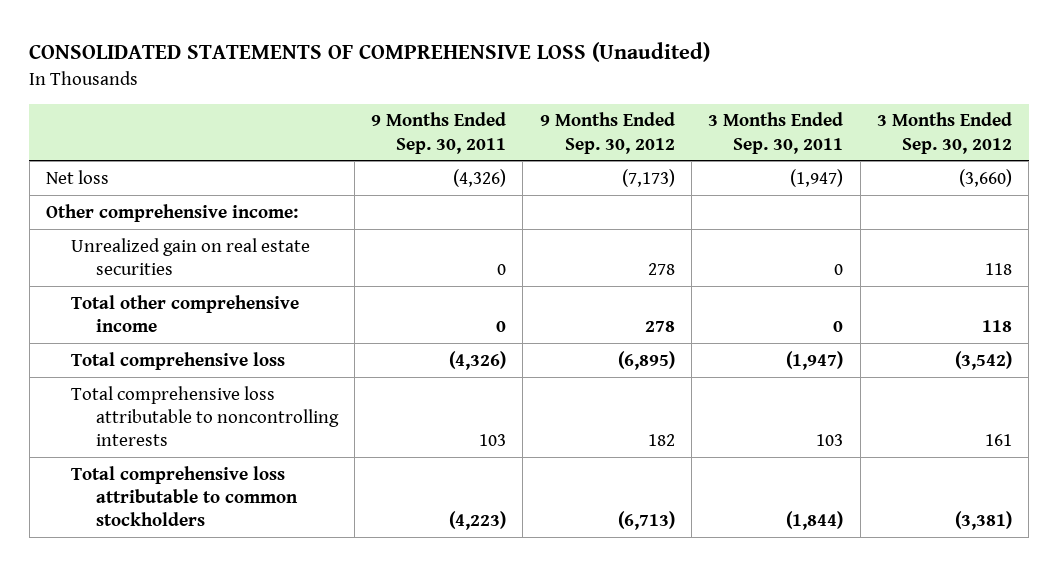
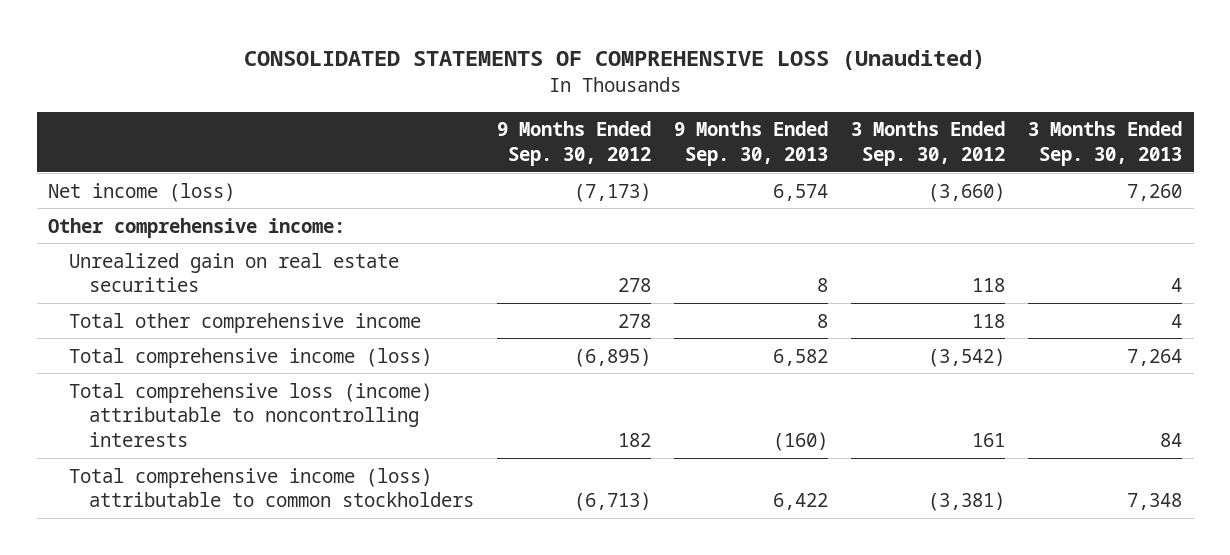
- | 9 Months Ended Sep. 30, 2011 | 9 Months Ended Sep. 30, 2012 | 3 Months Ended Sep. 30, 2011 | 3 Months Ended Sep. 30, 2012
+ | 9 Months Ended Sep. 30, 2012 | 9 Months Ended Sep. 30, 2013 | 3 Months Ended Sep. 30, 2012 | 3 Months Ended Sep. 30, 2013
- Net loss | (4,326) | (7,173) | (1,947) | (3,660)
+ Net income (loss) | (7,173) | 6,574 | (3,660) | 7,260
- Total comprehensive loss | (4,326) | (6,895) | (1,947) | (3,542)
- Total comprehensive loss attributable to noncontrolling interests | 103 | 182 | 103 | 161
- Total comprehensive loss attributable to common stockholders | (4,223) | (6,713) | (1,844) | (3,381)
+ Total comprehensive income (loss) | (6,895) | 6,582 | (3,542) | 7,264
+ Total comprehensive loss (income) attributable to noncontrolling interests | 182 | (160) | 161 | 84
+ Total comprehensive income (loss) attributable to common stockholders | (6,713) | 6,422 | (3,381) | 7,348

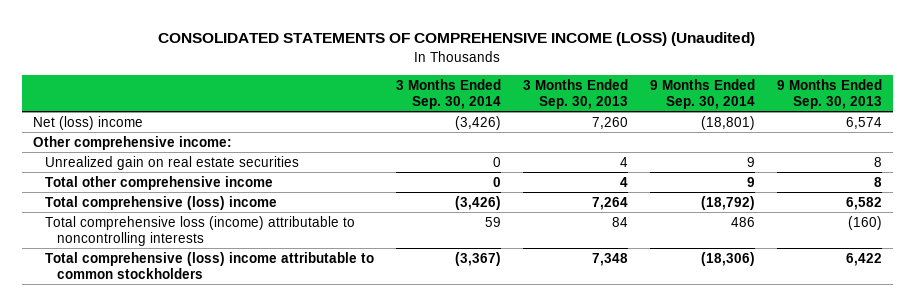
- CONSOLIDATED STATEMENTS OF COMPREHENSIVE LOSS (Unaudited)
+ CONSOLIDATED STATEMENTS OF COMPREHENSIVE INCOME (LOSS) (Unaudited)
- | 9 Months Ended Sep. 30, 2012 | 9 Months Ended Sep. 30, 2013 | 3 Months Ended Sep. 30, 2012 | 3 Months Ended Sep. 30, 2013
+ | 3 Months Ended Sep. 30, 2014 | 3 Months Ended Sep. 30, 2013 | 9 Months Ended Sep. 30, 2014 | 9 Months Ended Sep. 30, 2013
- Net income (loss) | (7,173) | 6,574 | (3,660) | 7,260
+ Net (loss) income | (3,426) | 7,260 | (18,801) | 6,574
- Total comprehensive income (loss) | (6,895) | 6,582 | (3,542) | 7,264
+ Total comprehensive (loss) income | (3,426) | 7,264 | (18,792) | 6,582
- Total comprehensive income (loss) attributable to common stockholders | (6,713) | 6,422 | (3,381) | 7,348
+ Total comprehensive (loss) income attributable to common stockholders | (3,367) | 7,348 | (18,306) | 6,422

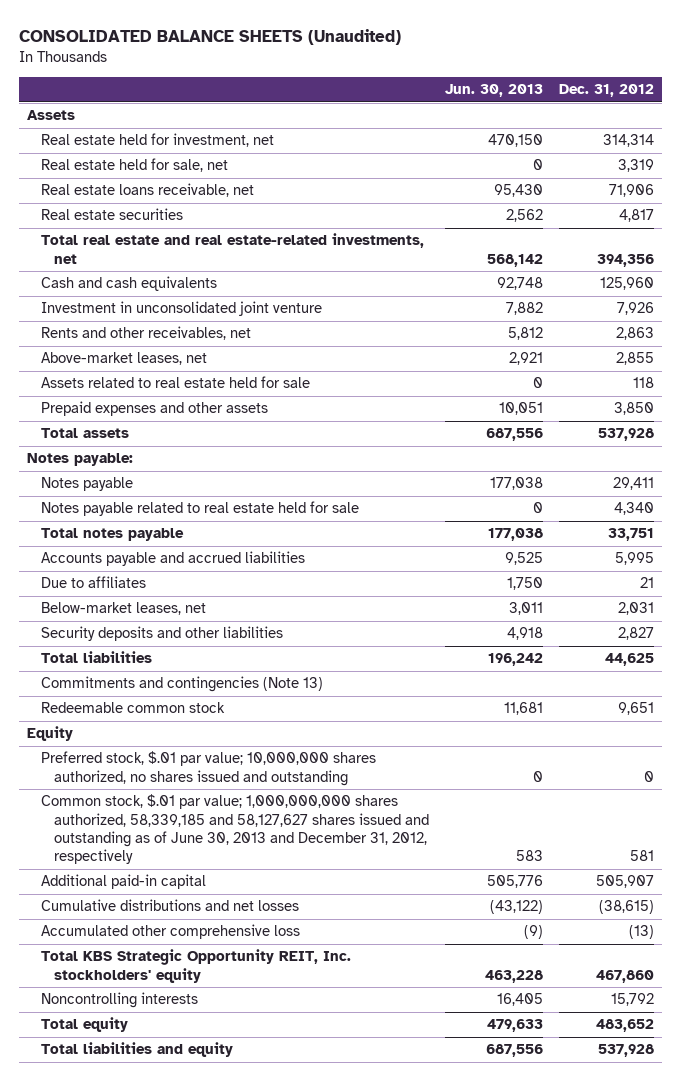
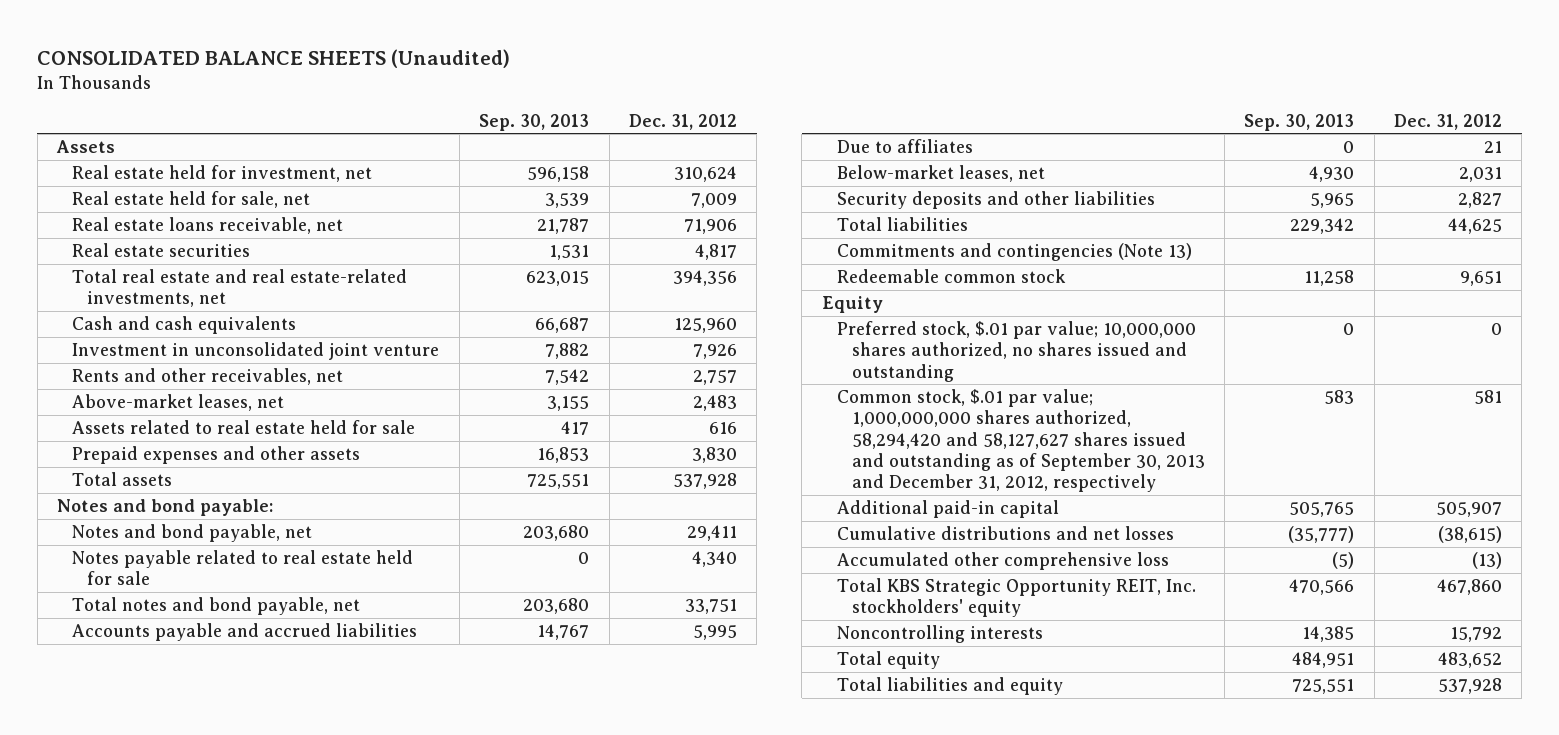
- | Jun. 30, 2013 | Dec. 31, 2012
+ | Sep. 30, 2013 | Dec. 31, 2012
- Real estate held for investment, net | 470,150 | 314,314
- Real estate held for sale, net | 0 | 3,319
+ Real estate held for investment, net | 596,158 | 310,624
+ Real estate held for sale, net | 3,539 | 7,009
- Rents and other receivables, net | 5,812 | 2,863
- Above-market leases, net | 2,921 | 2,855
- Assets related to real estate held for sale | 0 | 118
- Prepaid expenses and other assets | 10,051 | 3,850
+ Rents and other receivables, net | 7,542 | 2,757
+ Above-market leases, net | 3,155 | 2,483
+ Assets related to real estate held for sale | 417 | 616
+ Prepaid expenses and other assets | 16,853 | 3,830
- Notes payable:
- Notes payable | 177,038 | 29,411
+ Notes and bond payable:
+ Notes and bond payable, net | 203,680 | 29,411
- Total notes payable | 177,038 | 33,751
+ Total notes and bond payable, net | 203,680 | 33,751
- Common stock, $.01 par value; 1,000,000,000 shares authorized, 58,339,185 and 58,127,627 shares issued and outstanding as of June 30, 2013 and December 31, 2012, respectively | 583 | 581
+ Common stock, $.01 par value; 1,000,000,000 shares authorized, 58,294,420 and 58,127,627 shares issued and outstanding as of September 30, 2013 and December 31, 2012, respectively | 583 | 581

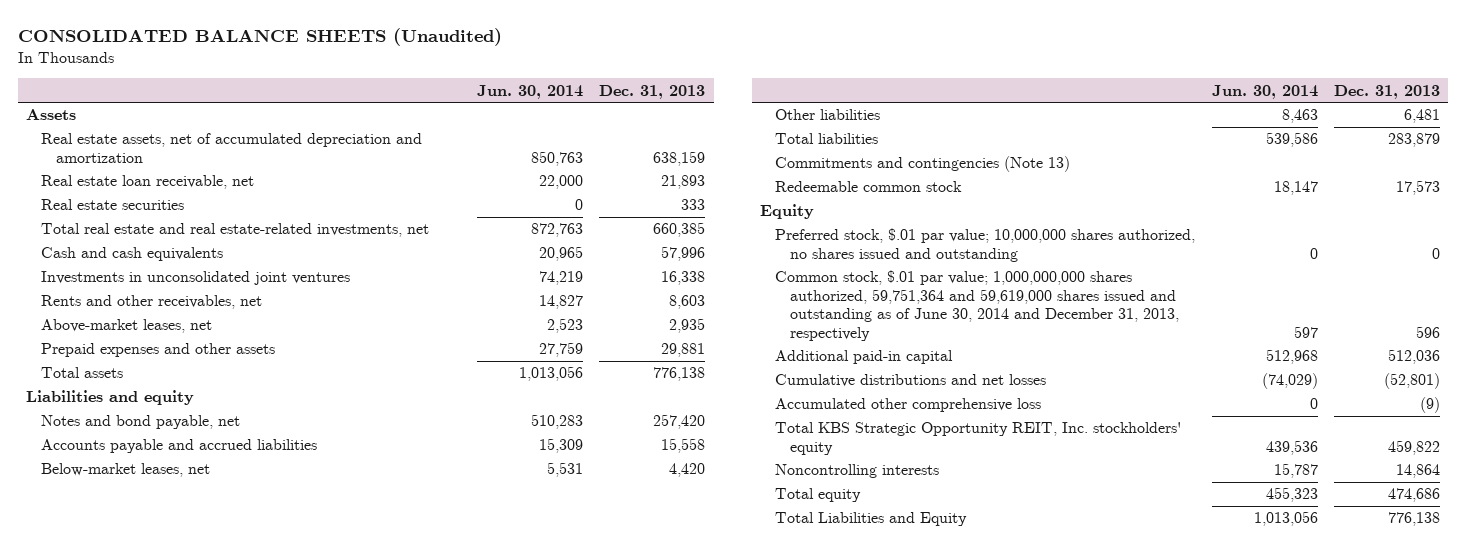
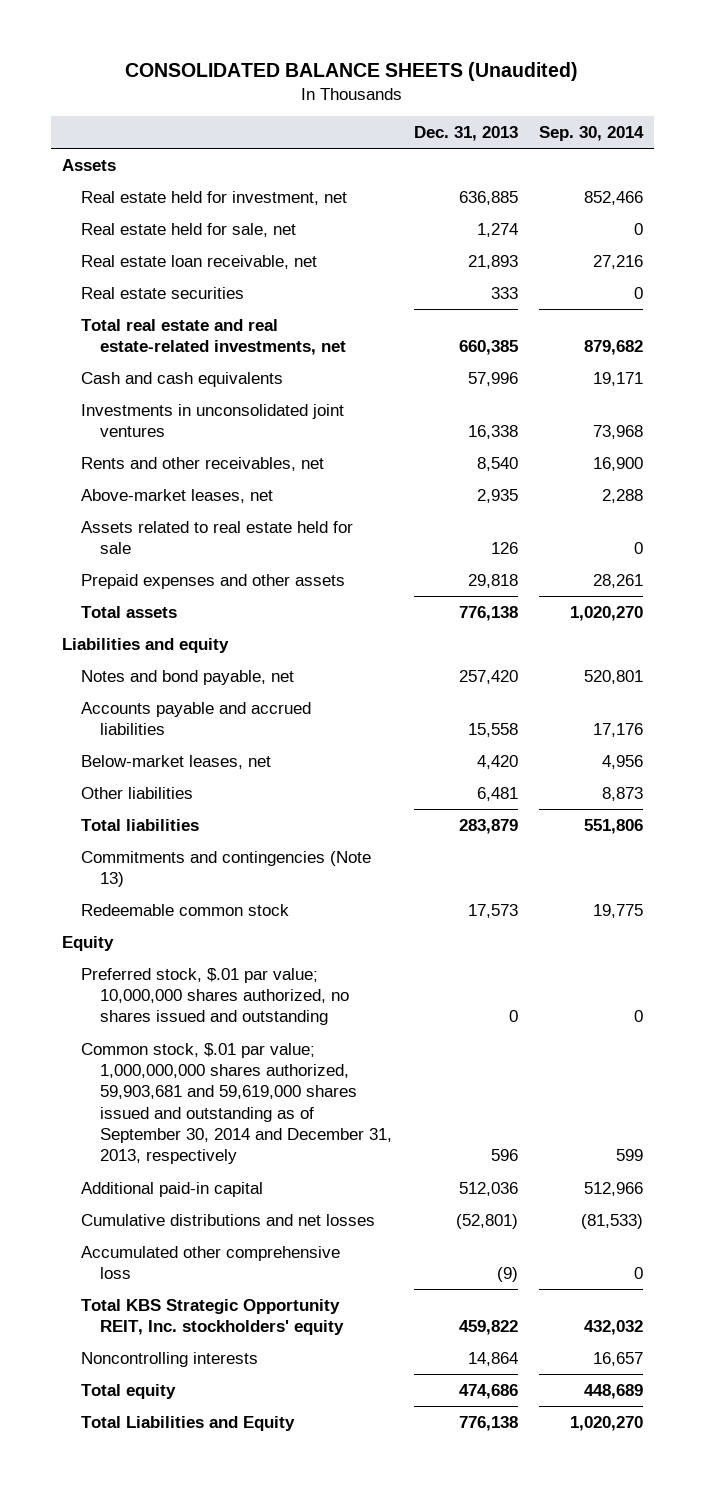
- | Jun. 30, 2014 | Dec. 31, 2013
+ | Dec. 31, 2013 | Sep. 30, 2014
- Real estate assets, net of accumulated depreciation and amortization | 850,763 | 638,159
+ Real estate held for investment, net | 636,885 | 852,466
+ Real estate held for sale, net | 1,274 | 0
- Rents and other receivables, net | 14,827 | 8,603
+ Rents and other receivables, net | 8,540 | 16,900
- Prepaid expenses and other assets | 27,759 | 29,881
+ Assets related to real estate held for sale | 126 | 0
+ Prepaid expenses and other assets | 29,818 | 28,261
- Common stock, $.01 par value; 1,000,000,000 shares authorized, 59,751,364 and 59,619,000 shares issued and outstanding as of June 30, 2014 and December 31, 2013, respectively | 597 | 596
+ Common stock, $.01 par value; 1,000,000,000 shares authorized, 59,903,681 and 59,619,000 shares issued and outstanding as of September 30, 2014 and December 31, 2013, respectively | 596 | 599

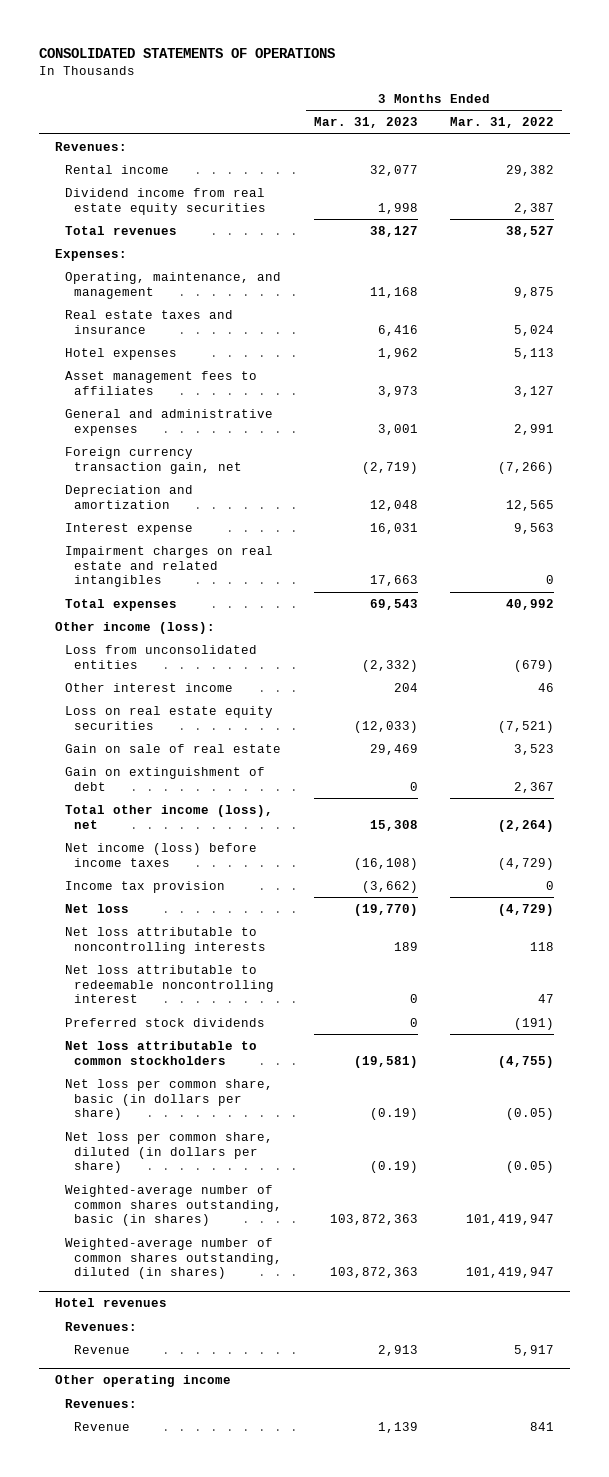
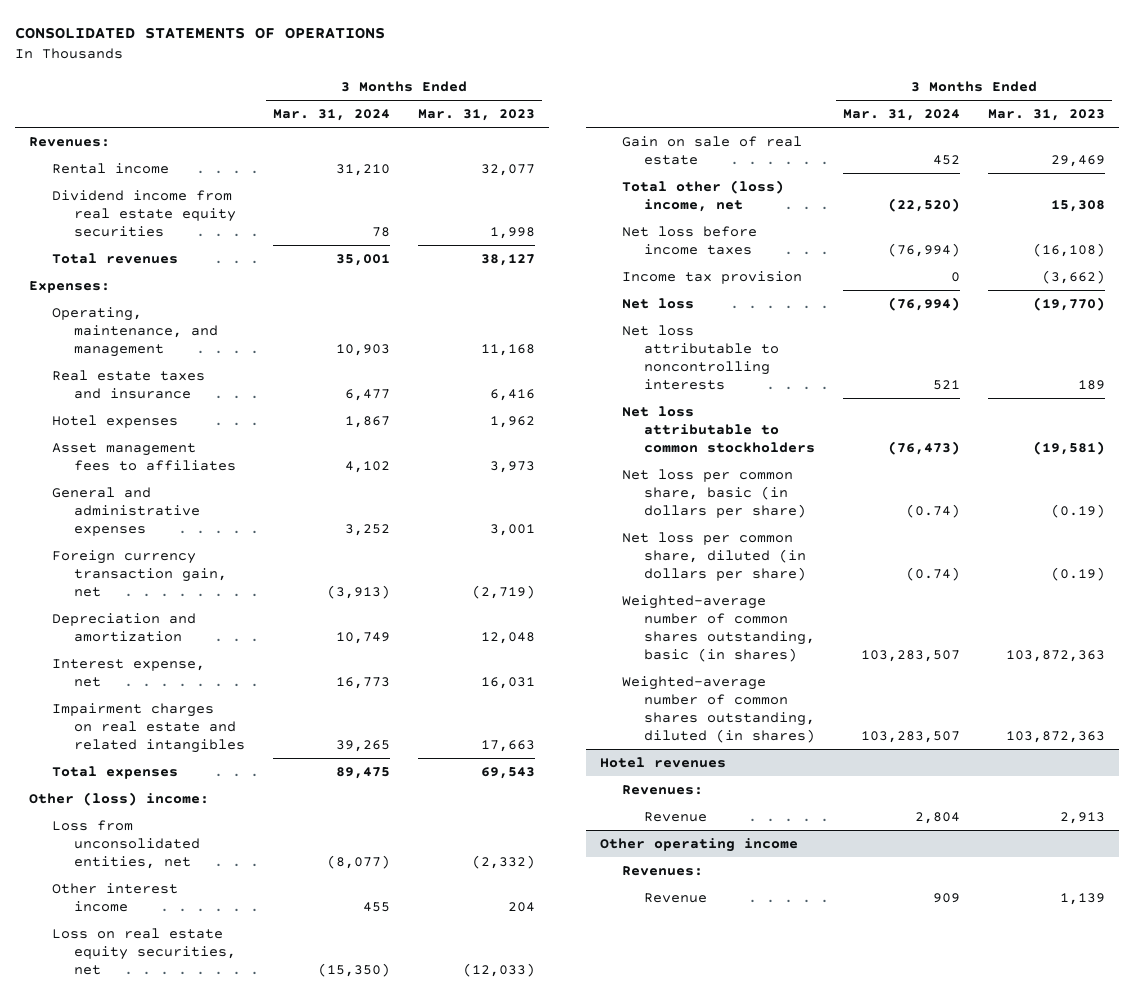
- | 3 Months Ended Mar. 31, 2023 | 3 Months Ended Mar. 31, 2022
+ | 3 Months Ended Mar. 31, 2024 | 3 Months Ended Mar. 31, 2023
- Interest expense | 16,031 | 9,563
+ Interest expense, net | 16,773 | 16,031
- Other income (loss):
- Loss from unconsolidated entities | (2,332) | (679)
+ Other (loss) income:
+ Loss from unconsolidated entities, net | (8,077) | (2,332)
- Loss on real estate equity securities | (12,033) | (7,521)
+ Loss on real estate equity securities, net | (15,350) | (12,033)
- Gain on extinguishment of debt | 0 | 2,367
- Total other income (loss), net | 15,308 | (2,264)
- Net income (loss) before income taxes | (16,108) | (4,729)
+ Total other (loss) income, net | (22,520) | 15,308
+ Net loss before income taxes | (76,994) | (16,108)
- Net loss attributable to redeemable noncontrolling interest | 0 | 47
- Preferred stock dividends | 0 | (191)

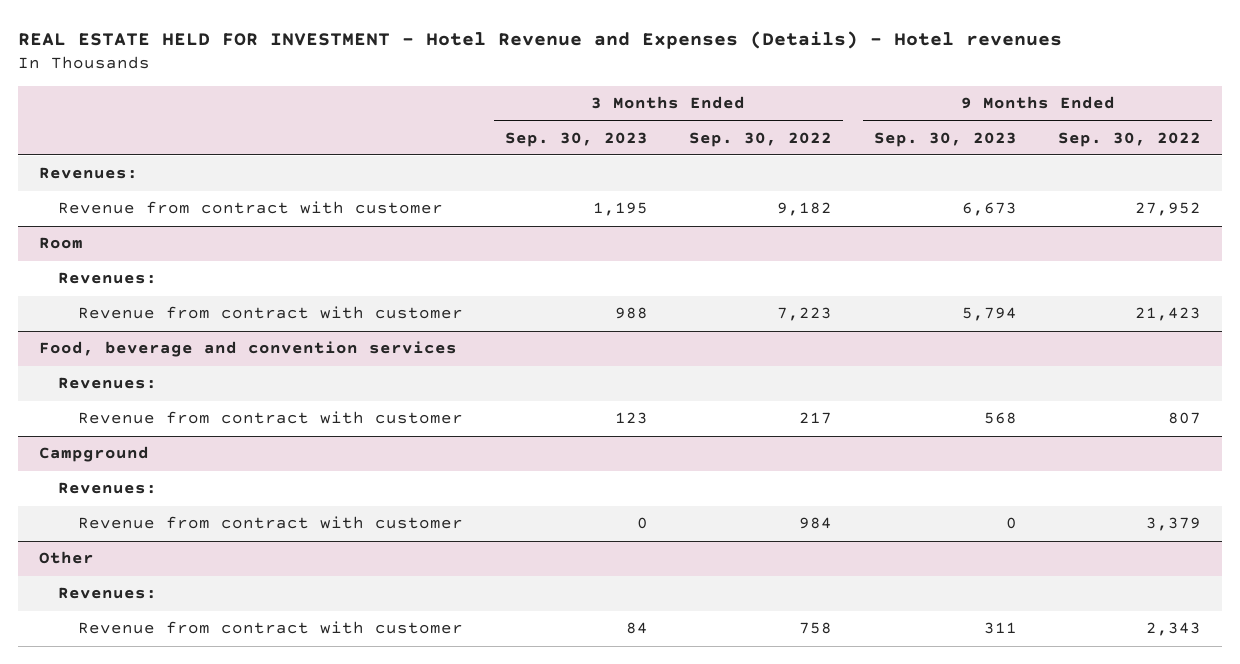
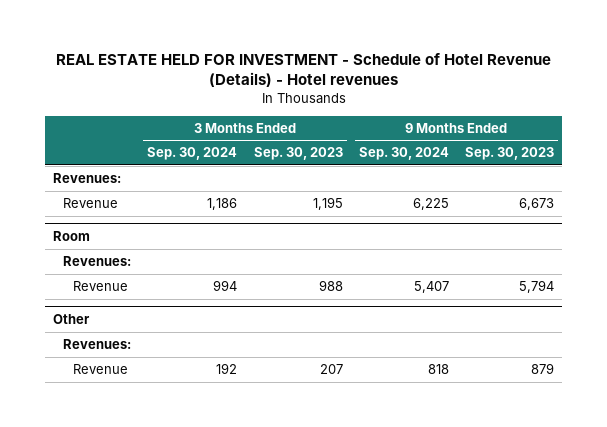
- REAL ESTATE HELD FOR INVESTMENT - Hotel Revenue and Expenses (Details) - Hotel revenues
+ REAL ESTATE HELD FOR INVESTMENT - Schedule of Hotel Revenue (Details) - Hotel revenues
- | 3 Months Ended Sep. 30, 2023 | 3 Months Ended Sep. 30, 2022 | 9 Months Ended Sep. 30, 2023 | 9 Months Ended Sep. 30, 2022
+ | 3 Months Ended Sep. 30, 2024 | 3 Months Ended Sep. 30, 2023 | 9 Months Ended Sep. 30, 2024 | 9 Months Ended Sep. 30, 2023
- Revenue from contract with customer | 1,195 | 9,182 | 6,673 | 27,952
+ Revenue | 1,186 | 1,195 | 6,225 | 6,673
@ Room
- Revenue from contract with customer | 988 | 7,223 | 5,794 | 21,423
- Food, beverage and convention services
- Revenues:
- Revenue from contract with customer | 123 | 217 | 568 | 807
- Campground
- Revenues:
- Revenue from contract with customer | 0 | 984 | 0 | 3,379
@ Room
+ Revenue | 994 | 988 | 5,407 | 5,794
@ Other
- Revenue from contract with customer | 84 | 758 | 311 | 2,343
+ Revenue | 192 | 207 | 818 | 879

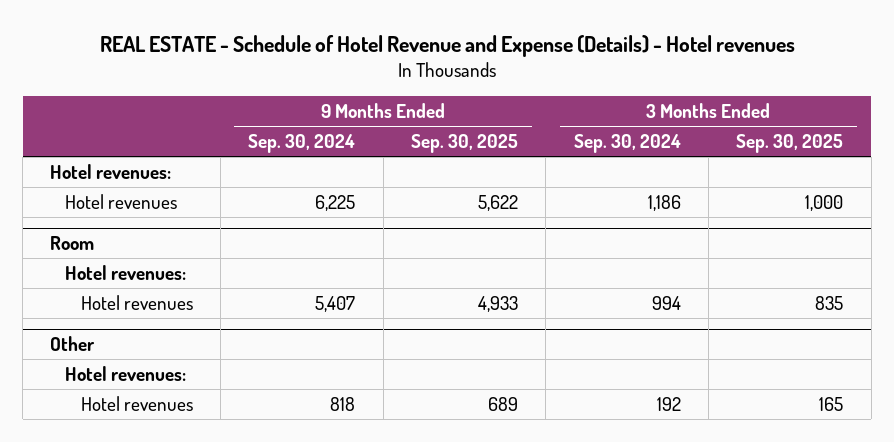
- REAL ESTATE HELD FOR INVESTMENT - Schedule of Hotel Revenue (Details) - Hotel revenues
+ REAL ESTATE - Schedule of Hotel Revenue and Expense (Details) - Hotel revenues
- | 3 Months Ended Sep. 30, 2024 | 3 Months Ended Sep. 30, 2023 | 9 Months Ended Sep. 30, 2024 | 9 Months Ended Sep. 30, 2023
+ | 9 Months Ended Sep. 30, 2024 | 9 Months Ended Sep. 30, 2025 | 3 Months Ended Sep. 30, 2024 | 3 Months Ended Sep. 30, 2025
- Revenues:
- Revenue | 1,186 | 1,195 | 6,225 | 6,673
+ Hotel revenues:
+ Hotel revenues | 6,225 | 5,622 | 1,186 | 1,000
@ Room
- Revenues:
- Revenue | 994 | 988 | 5,407 | 5,794
+ Hotel revenues:
+ Hotel revenues | 5,407 | 4,933 | 994 | 835
@ Other
- Revenues:
- Revenue | 192 | 207 | 818 | 879
+ Hotel revenues:
+ Hotel revenues | 818 | 689 | 192 | 165

